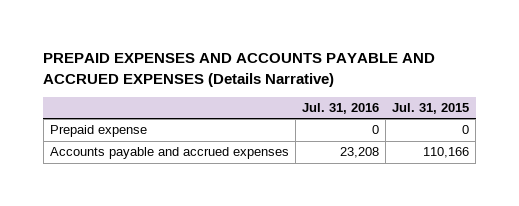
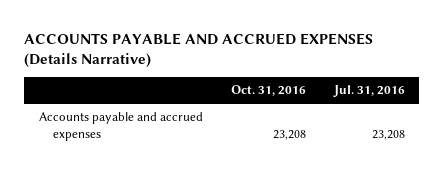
- PREPAID EXPENSES AND ACCOUNTS PAYABLE AND ACCRUED EXPENSES (Details Narrative)
+ ACCOUNTS PAYABLE AND ACCRUED EXPENSES (Details Narrative)
- | Jul. 31, 2016 | Jul. 31, 2015
+ | Oct. 31, 2016 | Jul. 31, 2016
- Prepaid expense | 0 | 0

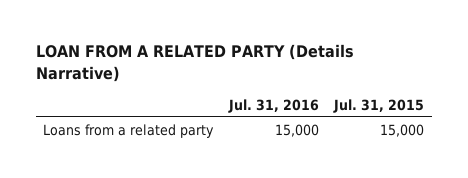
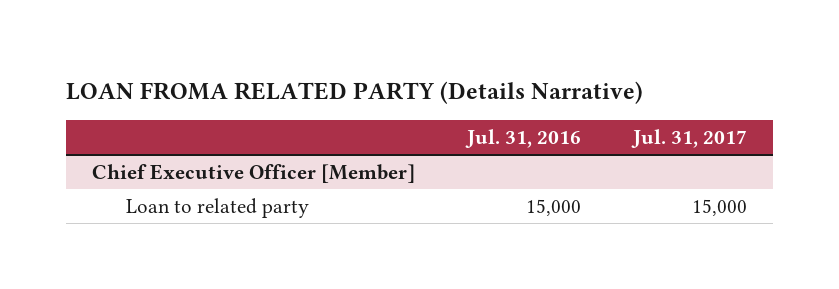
- LOAN FROM A RELATED PARTY (Details Narrative)
+ LOAN FROMA RELATED PARTY (Details Narrative)
- | Jul. 31, 2016 | Jul. 31, 2015
+ | Jul. 31, 2016 | Jul. 31, 2017
- Loans from a related party | 15,000 | 15,000
+ Chief Executive Officer [Member]
+ Loan to related party | 15,000 | 15,000

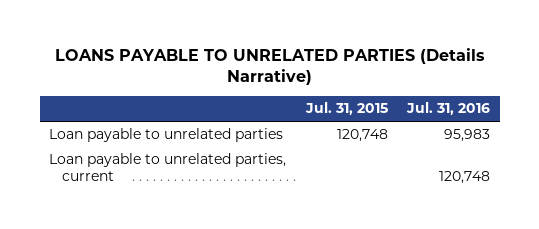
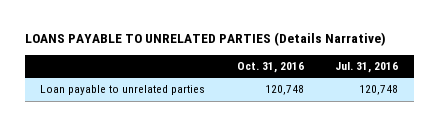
- | Jul. 31, 2015 | Jul. 31, 2016
+ | Oct. 31, 2016 | Jul. 31, 2016
- Loan payable to unrelated parties | 120,748 | 95,983
- Loan payable to unrelated parties, current | | 120,748
+ Loan payable to unrelated parties | 120,748 | 120,748

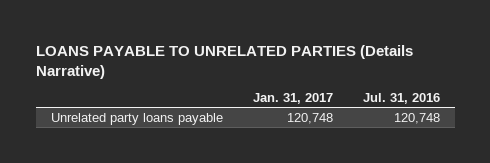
- | Oct. 31, 2016 | Jul. 31, 2016
+ | Jan. 31, 2017 | Jul. 31, 2016
- Loan payable to unrelated parties | 120,748 | 120,748
+ Unrelated party loans payable | 120,748 | 120,748

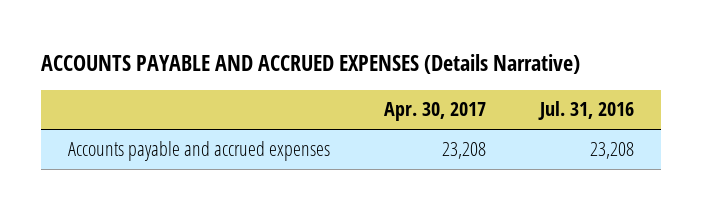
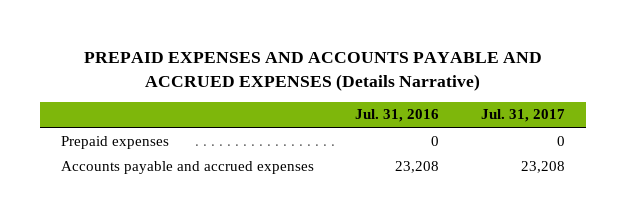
- ACCOUNTS PAYABLE AND ACCRUED EXPENSES (Details Narrative)
+ PREPAID EXPENSES AND ACCOUNTS PAYABLE AND ACCRUED EXPENSES (Details Narrative)
- | Apr. 30, 2017 | Jul. 31, 2016
+ | Jul. 31, 2016 | Jul. 31, 2017
+ Prepaid expenses | 0 | 0

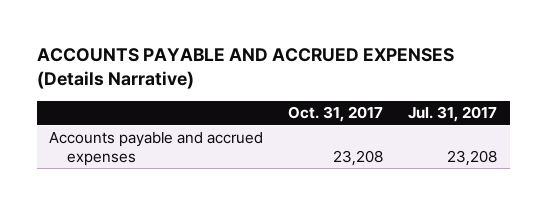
- PREPAID EXPENSES AND ACCOUNTS PAYABLE AND ACCRUED EXPENSES (Details Narrative)
+ ACCOUNTS PAYABLE AND ACCRUED EXPENSES (Details Narrative)
- | Jul. 31, 2016 | Jul. 31, 2017
+ | Oct. 31, 2017 | Jul. 31, 2017
- Prepaid expenses | 0 | 0

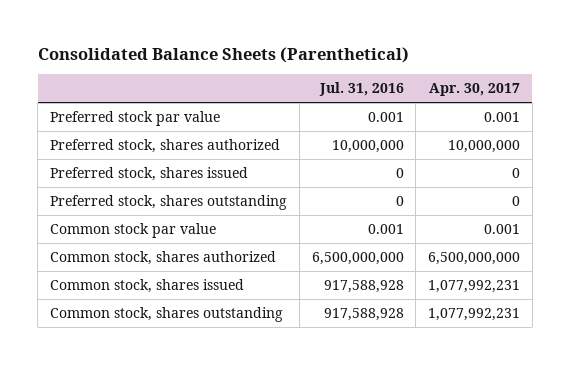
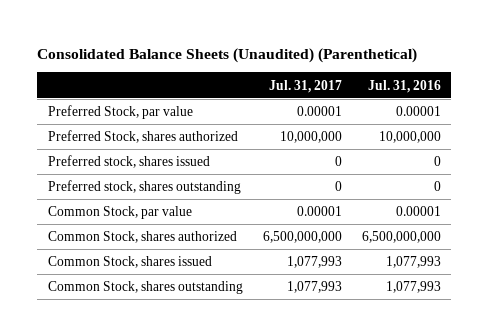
- Consolidated Balance Sheets (Parenthetical)
+ Consolidated Balance Sheets (Unaudited) (Parenthetical)
- | Jul. 31, 2016 | Apr. 30, 2017
+ | Jul. 31, 2017 | Jul. 31, 2016
- Preferred stock par value | 0.001 | 0.001
- Preferred stock, shares authorized | 10,000,000 | 10,000,000
+ Preferred Stock, par value | 0.00001 | 0.00001
+ Preferred Stock, shares authorized | 10,000,000 | 10,000,000
- Common stock par value | 0.001 | 0.001
- Common stock, shares authorized | 6,500,000,000 | 6,500,000,000
- Common stock, shares issued | 917,588,928 | 1,077,992,231
- Common stock, shares outstanding | 917,588,928 | 1,077,992,231
+ Common Stock, par value | 0.00001 | 0.00001
+ Common Stock, shares authorized | 6,500,000,000 | 6,500,000,000
+ Common Stock, shares issued | 1,077,993 | 1,077,993
+ Common Stock, shares outstanding | 1,077,993 | 1,077,993

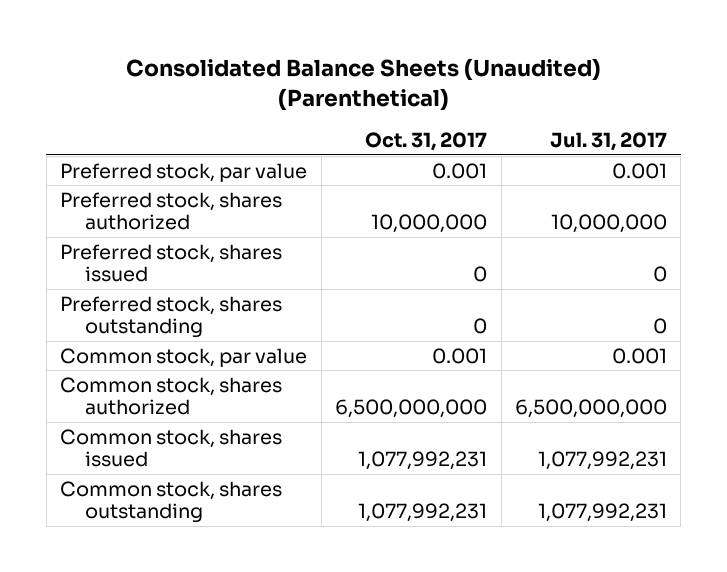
- | Jul. 31, 2017 | Jul. 31, 2016
+ | Oct. 31, 2017 | Jul. 31, 2017
- Preferred Stock, par value | 0.00001 | 0.00001
- Preferred Stock, shares authorized | 10,000,000 | 10,000,000
+ Preferred stock, par value | 0.001 | 0.001
+ Preferred stock, shares authorized | 10,000,000 | 10,000,000
- Common Stock, par value | 0.00001 | 0.00001
- Common Stock, shares authorized | 6,500,000,000 | 6,500,000,000
- Common Stock, shares issued | 1,077,993 | 1,077,993
- Common Stock, shares outstanding | 1,077,993 | 1,077,993
+ Common stock, par value | 0.001 | 0.001
+ Common stock, shares authorized | 6,500,000,000 | 6,500,000,000
+ Common stock, shares issued | 1,077,992,231 | 1,077,992,231
+ Common stock, shares outstanding | 1,077,992,231 | 1,077,992,231

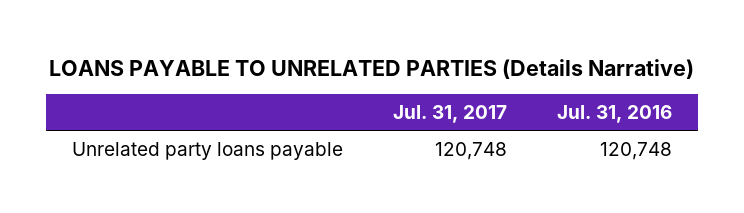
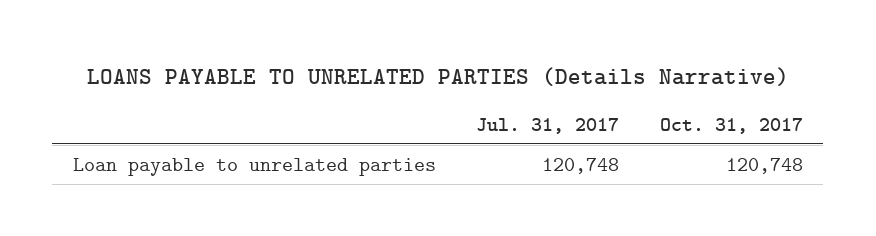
- | Jul. 31, 2017 | Jul. 31, 2016
+ | Jul. 31, 2017 | Oct. 31, 2017
- Unrelated party loans payable | 120,748 | 120,748
+ Loan payable to unrelated parties | 120,748 | 120,748

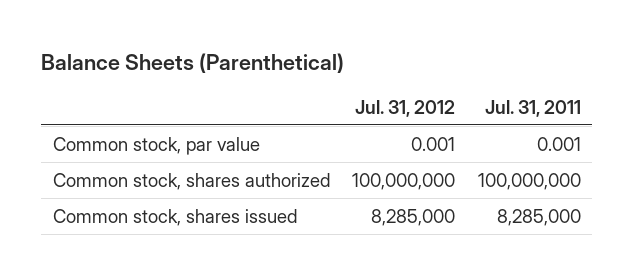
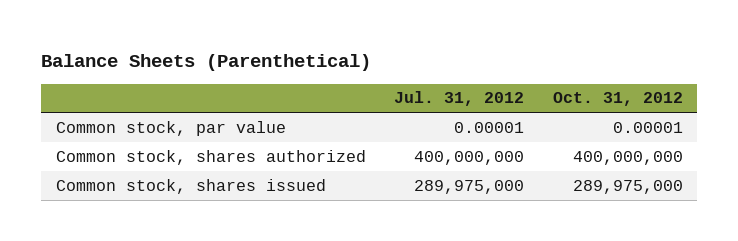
- | Jul. 31, 2012 | Jul. 31, 2011
+ | Jul. 31, 2012 | Oct. 31, 2012
- Common stock, par value | 0.001 | 0.001
- Common stock, shares authorized | 100,000,000 | 100,000,000
- Common stock, shares issued | 8,285,000 | 8,285,000
+ Common stock, par value | 0.00001 | 0.00001
+ Common stock, shares authorized | 400,000,000 | 400,000,000
+ Common stock, shares issued | 289,975,000 | 289,975,000

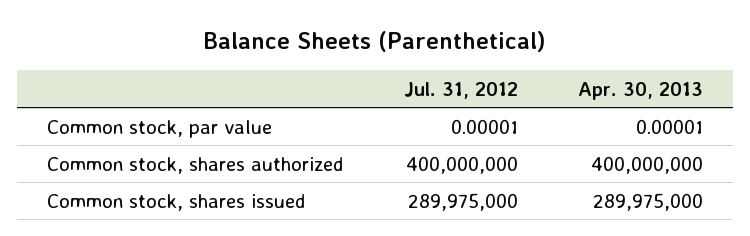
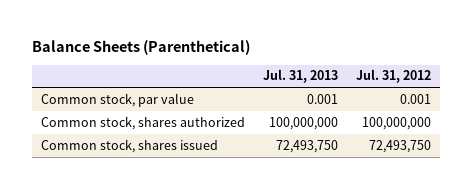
- | Jul. 31, 2012 | Apr. 30, 2013
+ | Jul. 31, 2013 | Jul. 31, 2012
- Common stock, par value | 0.00001 | 0.00001
- Common stock, shares authorized | 400,000,000 | 400,000,000
- Common stock, shares issued | 289,975,000 | 289,975,000
+ Common stock, par value | 0.001 | 0.001
+ Common stock, shares authorized | 100,000,000 | 100,000,000
+ Common stock, shares issued | 72,493,750 | 72,493,750

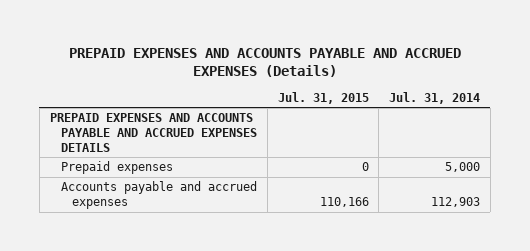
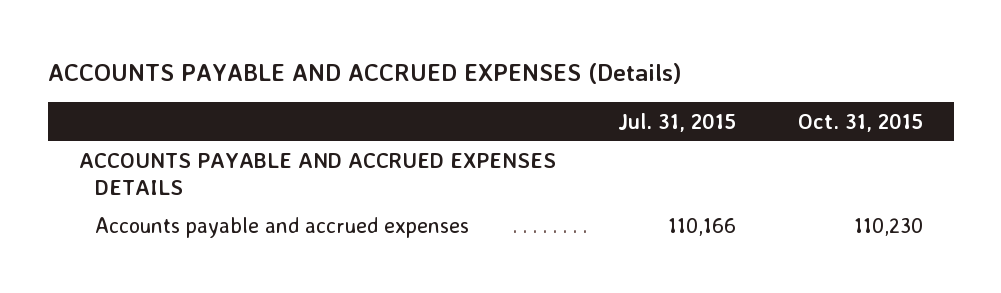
- PREPAID EXPENSES AND ACCOUNTS PAYABLE AND ACCRUED EXPENSES (Details)
+ ACCOUNTS PAYABLE AND ACCRUED EXPENSES (Details)
- | Jul. 31, 2015 | Jul. 31, 2014
+ | Jul. 31, 2015 | Oct. 31, 2015
- PREPAID EXPENSES AND ACCOUNTS PAYABLE AND ACCRUED EXPENSES DETAILS
- Prepaid expenses | 0 | 5,000
+ ACCOUNTS PAYABLE AND ACCRUED EXPENSES DETAILS

